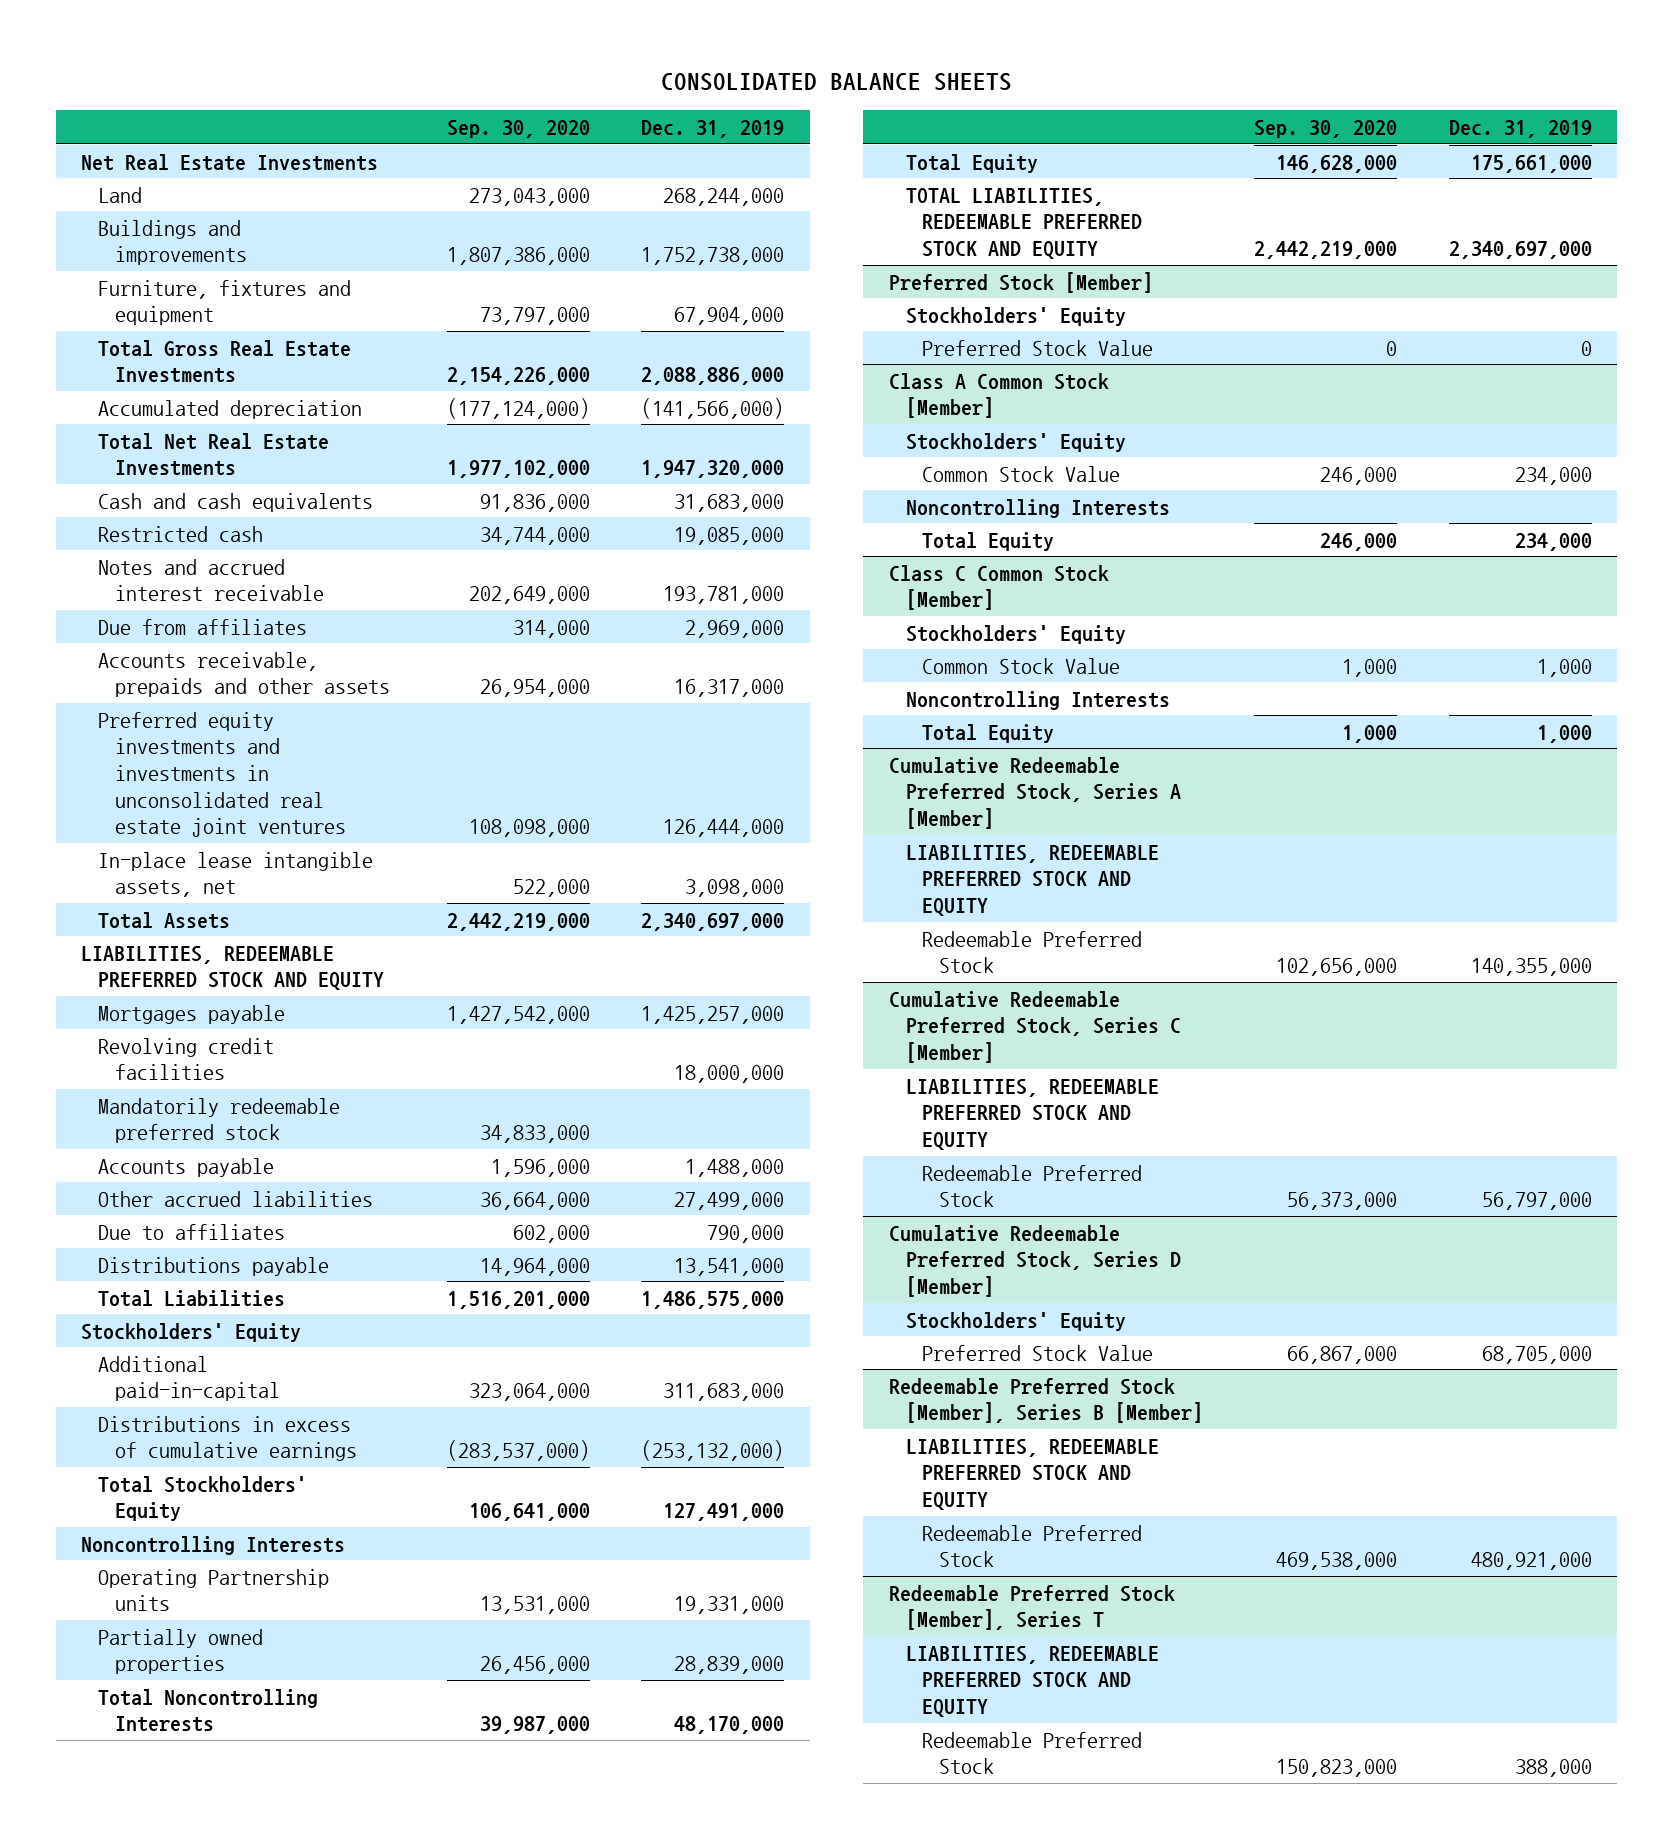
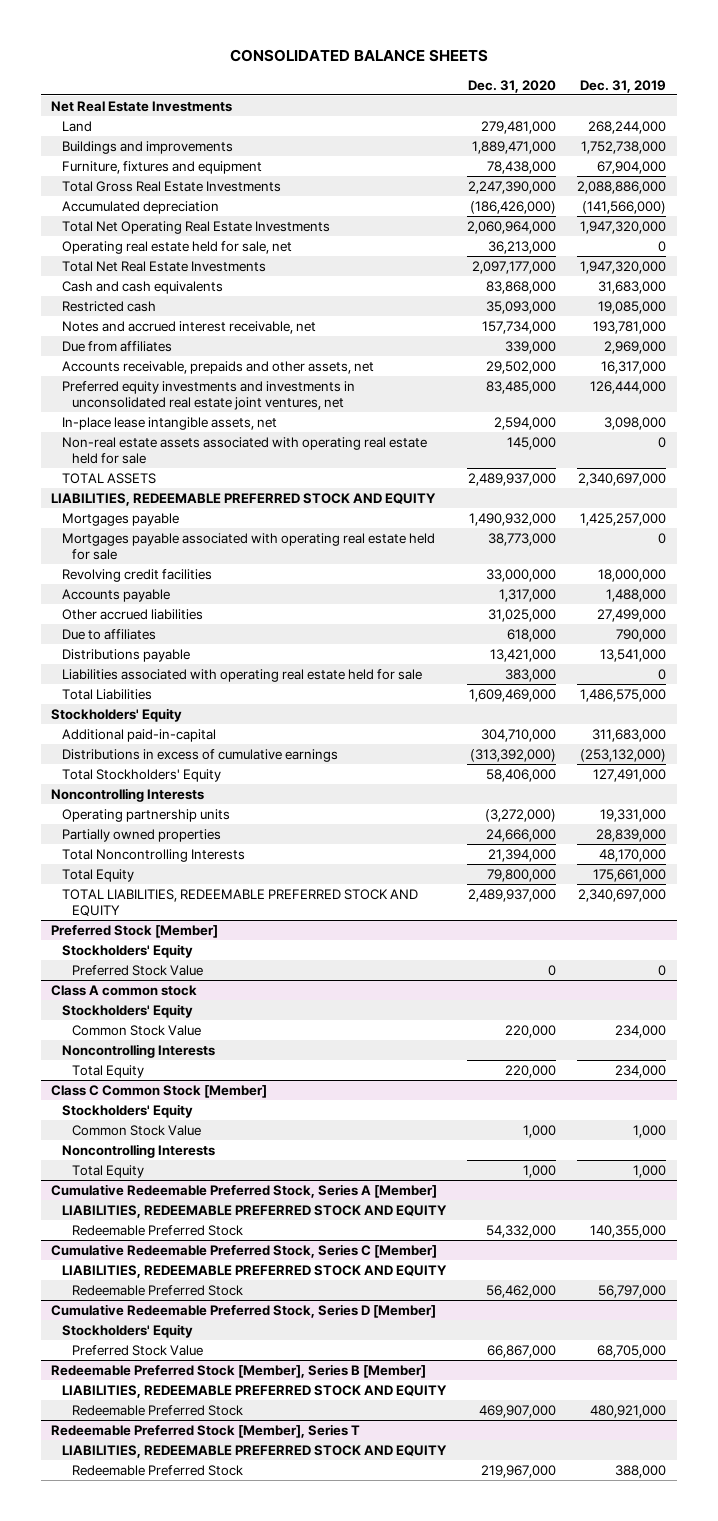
- | Sep. 30, 2020 | Dec. 31, 2019
+ | Dec. 31, 2020 | Dec. 31, 2019
+ Total Net Operating Real Estate Investments | 2,060,964,000 | 1,947,320,000
+ Operating real estate held for sale, net | 36,213,000 | 0
- Notes and accrued interest receivable | 202,649,000 | 193,781,000
+ Notes and accrued interest receivable, net | 157,734,000 | 193,781,000
- Accounts receivable, prepaids and other assets | 26,954,000 | 16,317,000
- Preferred equity investments and investments in unconsolidated real estate joint ventures | 108,098,000 | 126,444,000
+ Accounts receivable, prepaids and other assets, net | 29,502,000 | 16,317,000
+ Preferred equity investments and investments in unconsolidated real estate joint ventures, net | 83,485,000 | 126,444,000
- Total Assets | 2,442,219,000 | 2,340,697,000
+ Non-real estate assets associated with operating real estate held for sale | 145,000 | 0
+ TOTAL ASSETS | 2,489,937,000 | 2,340,697,000
+ Mortgages payable associated with operating real estate held for sale | 38,773,000 | 0
- Mandatorily redeemable preferred stock | 34,833,000 |
+ Liabilities associated with operating real estate held for sale | 383,000 | 0
- Operating Partnership units | 13,531,000 | 19,331,000
+ Operating partnership units | (3,272,000) | 19,331,000
- Class A Common Stock [Member]
+ Class A common stock

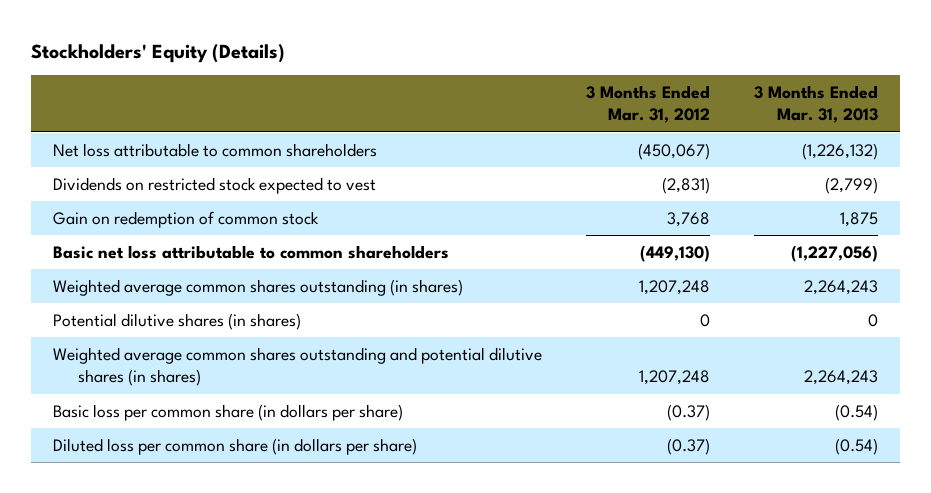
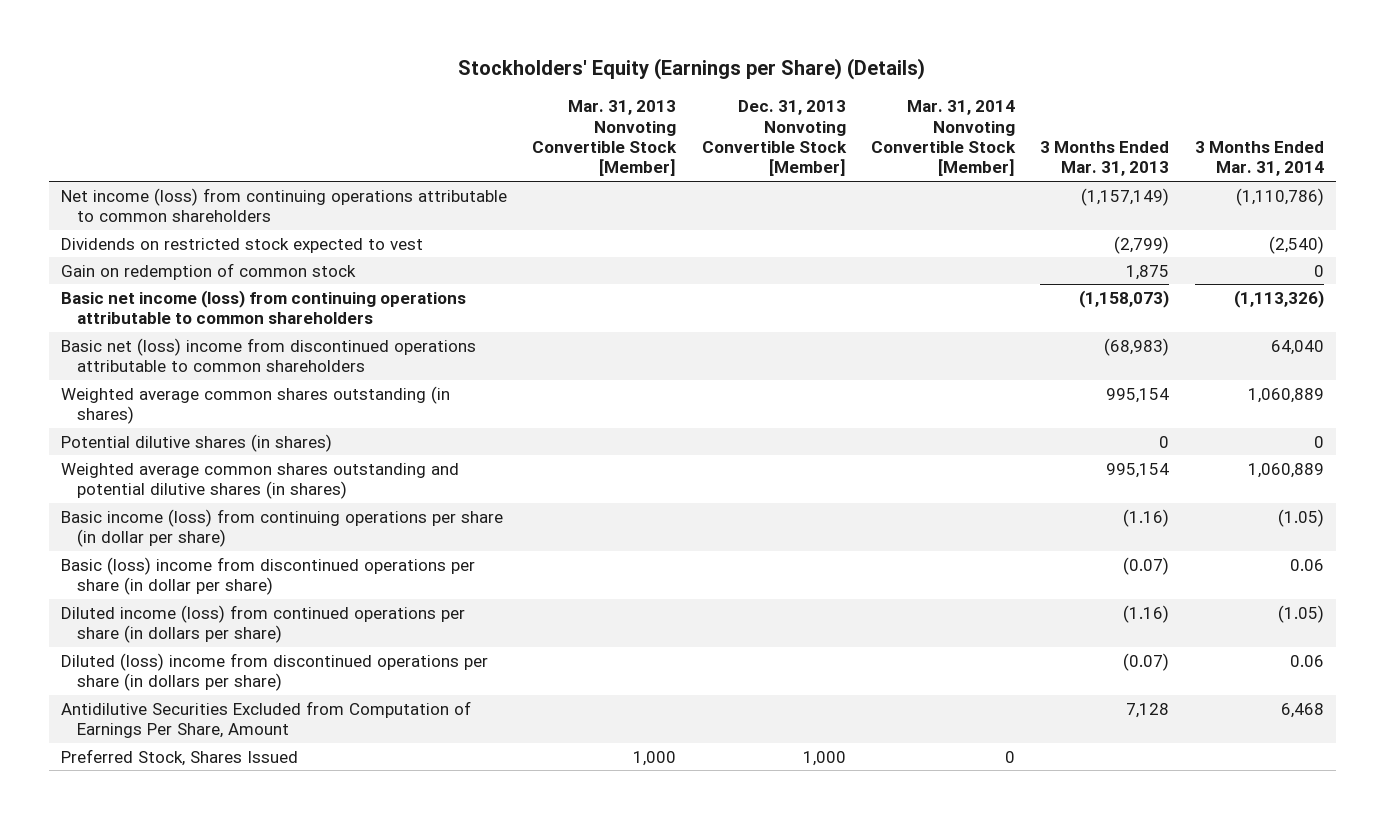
- Stockholders' Equity (Details)
+ Stockholders' Equity (Earnings per Share) (Details)
- | 3 Months Ended Mar. 31, 2012 | 3 Months Ended Mar. 31, 2013
+ | Mar. 31, 2013 Nonvoting Convertible Stock [Member] | Dec. 31, 2013 Nonvoting Convertible Stock [Member] | Mar. 31, 2014 Nonvoting Convertible Stock [Member] | 3 Months Ended Mar. 31, 2013 | 3 Months Ended Mar. 31, 2014
- Net loss attributable to common shareholders | (450,067) | (1,226,132)
+ Net income (loss) from continuing operations attributable to common shareholders | | | | (1,157,149) | (1,110,786)
- Basic net loss attributable to common shareholders | (449,130) | (1,227,056)
- Weighted average common shares outstanding (in shares) | 1,207,248 | 2,264,243
+ Basic net income (loss) from continuing operations attributable to common shareholders | | | | (1,158,073) | (1,113,326)
+ Basic net (loss) income from discontinued operations attributable to common shareholders | | | | (68,983) | 64,040
+ Weighted average common shares outstanding (in shares) | | | | 995,154 | 1,060,889
- Weighted average common shares outstanding and potential dilutive shares (in shares) | 1,207,248 | 2,264,243
- Basic loss per common share (in dollars per share) | (0.37) | (0.54)
- Diluted loss per common share (in dollars per share) | (0.37) | (0.54)
+ Weighted average common shares outstanding and potential dilutive shares (in shares) | | | | 995,154 | 1,060,889
+ Basic income (loss) from continuing operations per share (in dollar per share) | | | | (1.16) | (1.05)
+ Basic (loss) income from discontinued operations per share (in dollar per share) | | | | (0.07) | 0.06
+ Diluted income (loss) from continued operations per share (in dollars per share) | | | | (1.16) | (1.05)
+ Diluted (loss) income from discontinued operations per share (in dollars per share) | | | | (0.07) | 0.06
+ Antidilutive Securities Excluded from Computation of Earnings Per Share, Amount | | | | 7,128 | 6,468
+ Preferred Stock, Shares Issued | 1,000 | 1,000 | 0 | |

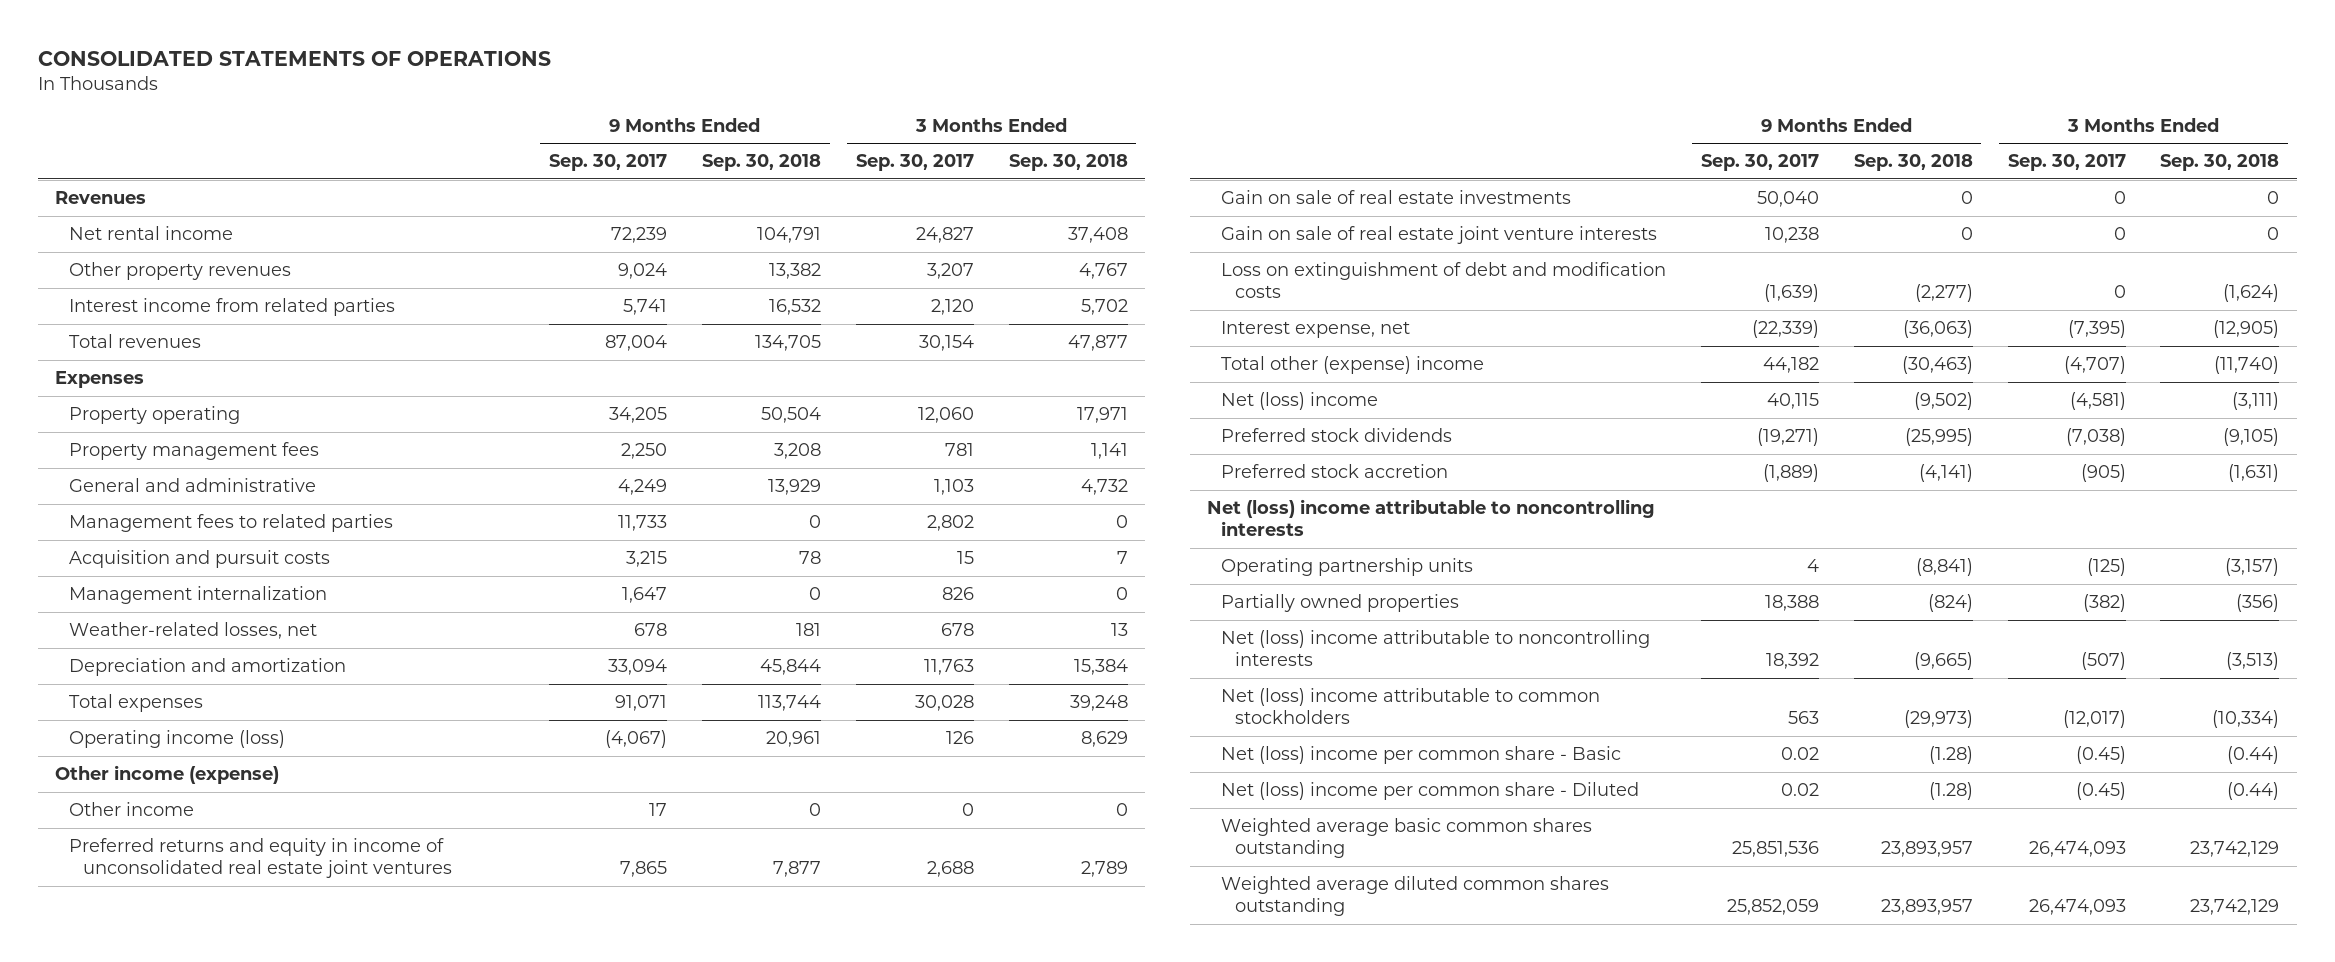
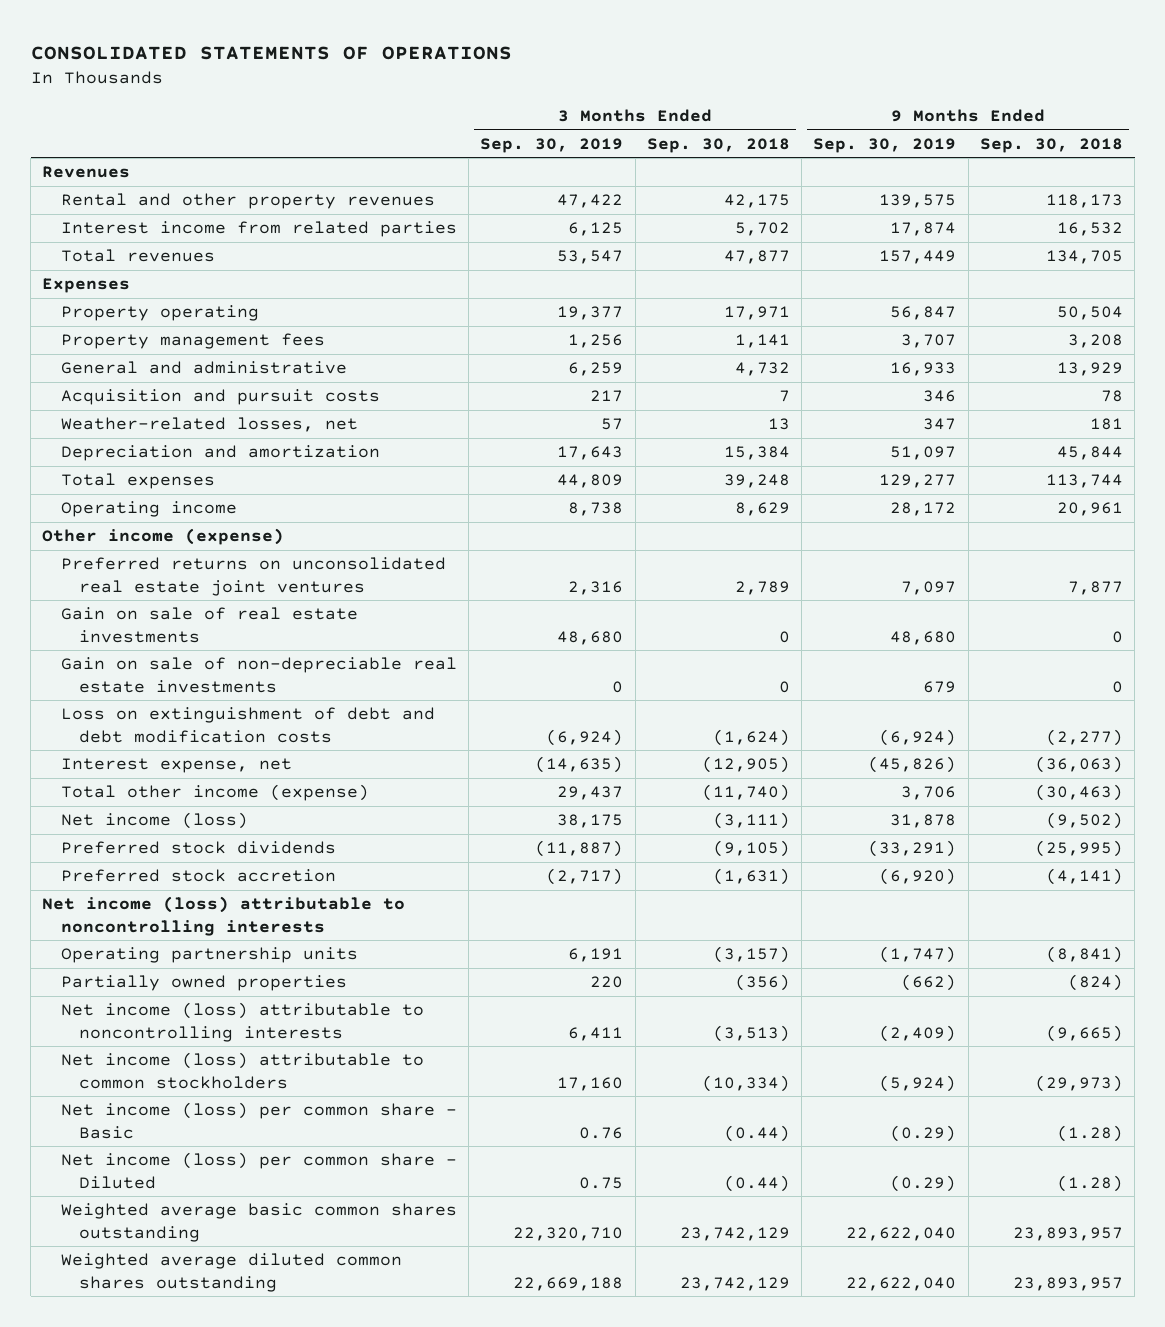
- | 9 Months Ended Sep. 30, 2017 | 9 Months Ended Sep. 30, 2018 | 3 Months Ended Sep. 30, 2017 | 3 Months Ended Sep. 30, 2018
+ | 3 Months Ended Sep. 30, 2019 | 3 Months Ended Sep. 30, 2018 | 9 Months Ended Sep. 30, 2019 | 9 Months Ended Sep. 30, 2018
- Net rental income | 72,239 | 104,791 | 24,827 | 37,408
- Other property revenues | 9,024 | 13,382 | 3,207 | 4,767
+ Rental and other property revenues | 47,422 | 42,175 | 139,575 | 118,173
- Management fees to related parties | 11,733 | 0 | 2,802 | 0
- Management internalization | 1,647 | 0 | 826 | 0
- Operating income (loss) | (4,067) | 20,961 | 126 | 8,629
+ Operating income | 8,738 | 8,629 | 28,172 | 20,961
- Other income | 17 | 0 | 0 | 0
- Preferred returns and equity in income of unconsolidated real estate joint ventures | 7,865 | 7,877 | 2,688 | 2,789
+ Preferred returns on unconsolidated real estate joint ventures | 2,316 | 2,789 | 7,097 | 7,877
- Gain on sale of real estate joint venture interests | 10,238 | 0 | 0 | 0
- Loss on extinguishment of debt and modification costs | (1,639) | (2,277) | 0 | (1,624)
+ Gain on sale of non-depreciable real estate investments | 0 | 0 | 679 | 0
+ Loss on extinguishment of debt and debt modification costs | (6,924) | (1,624) | (6,924) | (2,277)
- Total other (expense) income | 44,182 | (30,463) | (4,707) | (11,740)
- Net (loss) income | 40,115 | (9,502) | (4,581) | (3,111)
+ Total other income (expense) | 29,437 | (11,740) | 3,706 | (30,463)
+ Net income (loss) | 38,175 | (3,111) | 31,878 | (9,502)
- Net (loss) income attributable to noncontrolling interests
+ Net income (loss) attributable to noncontrolling interests
- Net (loss) income attributable to noncontrolling interests | 18,392 | (9,665) | (507) | (3,513)
- Net (loss) income attributable to common stockholders | 563 | (29,973) | (12,017) | (10,334)
- Net (loss) income per common share - Basic | 0.02 | (1.28) | (0.45) | (0.44)
- Net (loss) income per common share - Diluted | 0.02 | (1.28) | (0.45) | (0.44)
+ Net income (loss) attributable to noncontrolling interests | 6,411 | (3,513) | (2,409) | (9,665)
+ Net income (loss) attributable to common stockholders | 17,160 | (10,334) | (5,924) | (29,973)
+ Net income (loss) per common share - Basic | 0.76 | (0.44) | (0.29) | (1.28)
+ Net income (loss) per common share - Diluted | 0.75 | (0.44) | (0.29) | (1.28)

